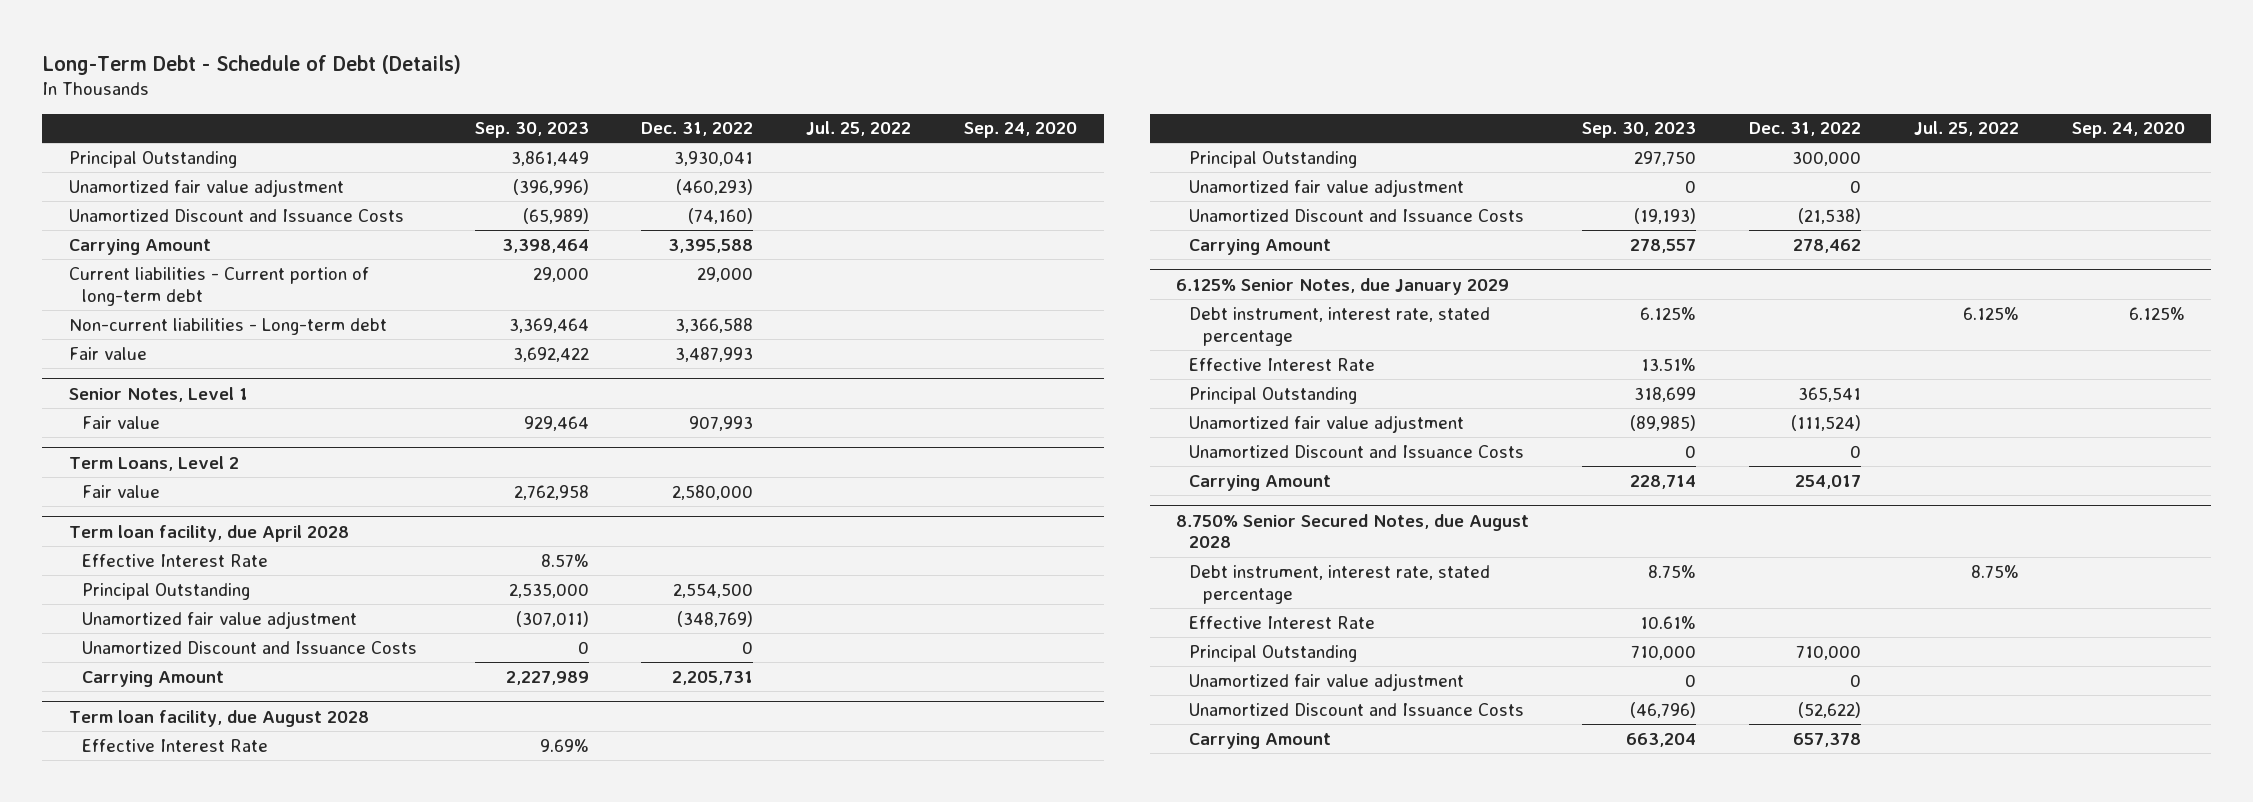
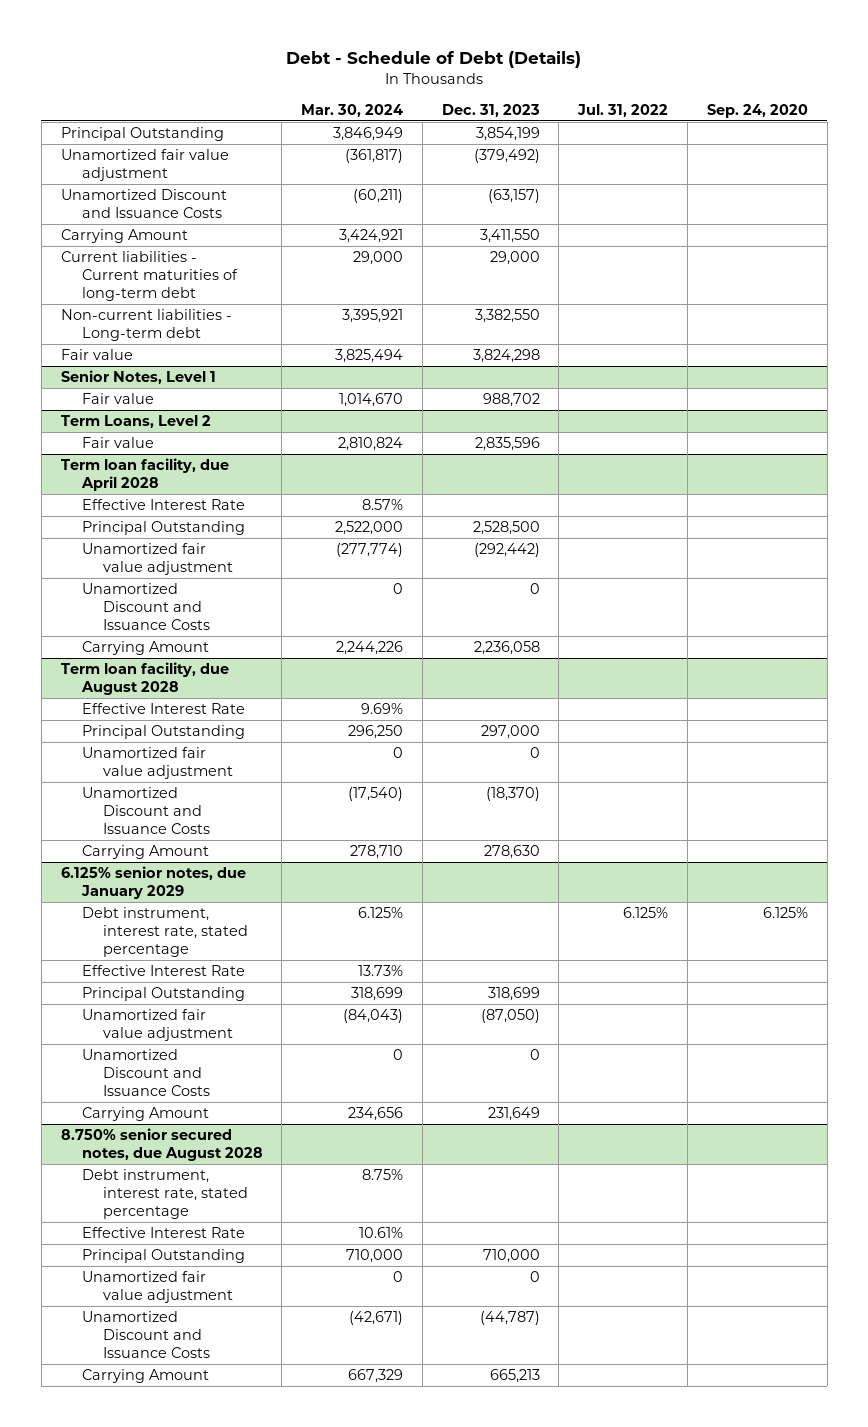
- Long-Term Debt - Schedule of Debt (Details)
+ Debt - Schedule of Debt (Details)
- | Sep. 30, 2023 | Dec. 31, 2022 | Jul. 25, 2022 | Sep. 24, 2020
+ | Mar. 30, 2024 | Dec. 31, 2023 | Jul. 31, 2022 | Sep. 24, 2020
- Current liabilities - Current portion of long-term debt | 29,000 | 29,000 | |
+ Current liabilities - Current maturities of long-term debt | 29,000 | 29,000 | |
- 6.125% Senior Notes, due January 2029
+ 6.125% senior notes, due January 2029
- 8.750% Senior Secured Notes, due August 2028
+ 8.750% senior secured notes, due August 2028

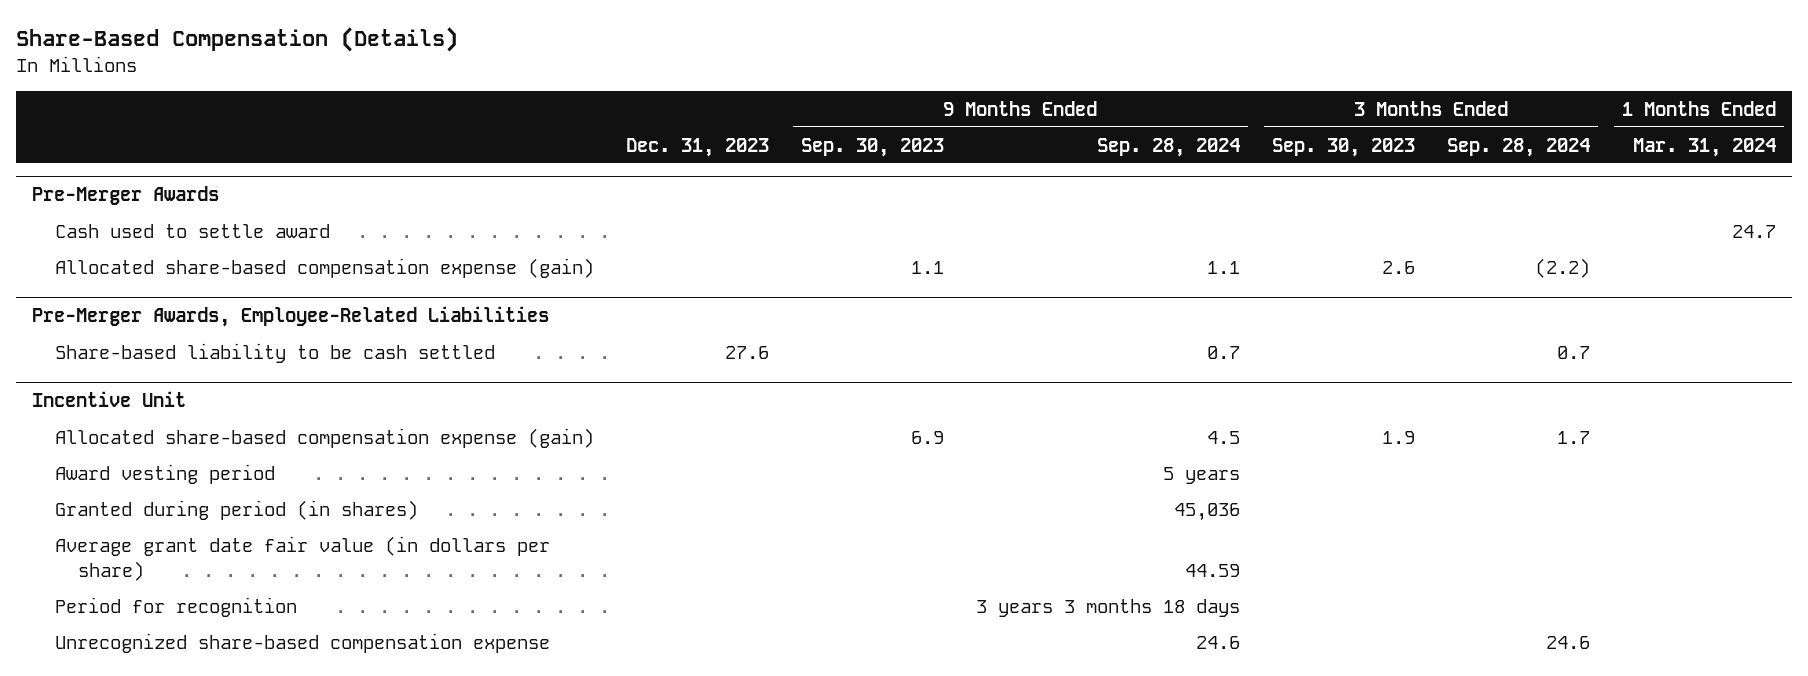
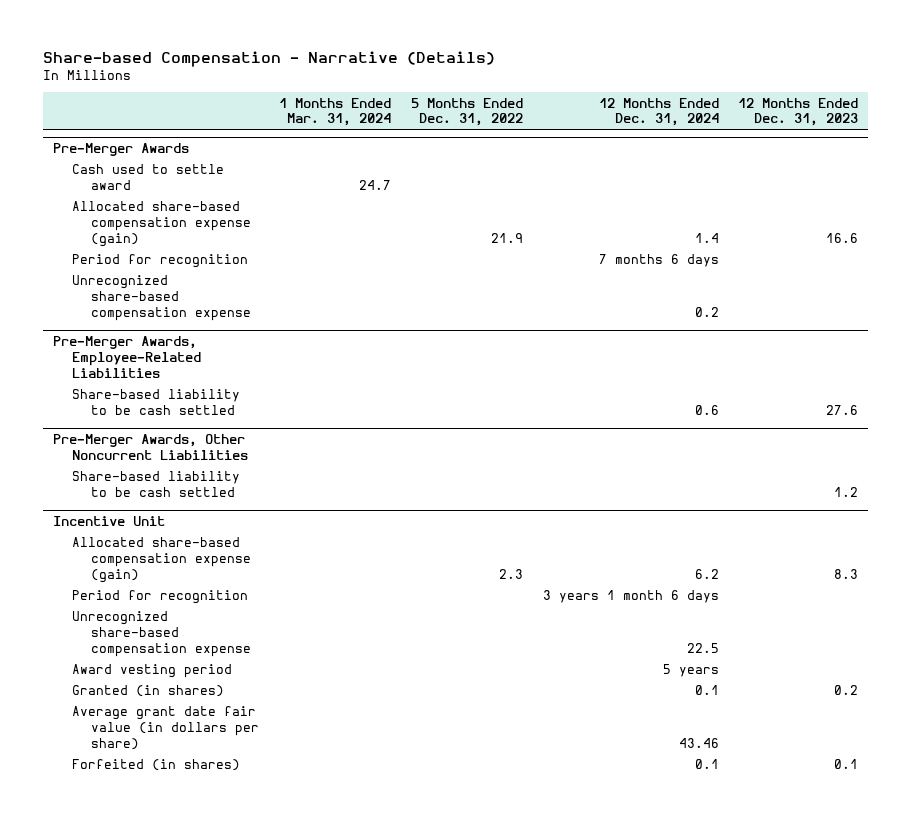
- Share-Based Compensation (Details)
+ Share-based Compensation - Narrative (Details)
- | Dec. 31, 2023 | 9 Months Ended Sep. 30, 2023 | 9 Months Ended Sep. 28, 2024 | 3 Months Ended Sep. 30, 2023 | 3 Months Ended Sep. 28, 2024 | 1 Months Ended Mar. 31, 2024
+ | 1 Months Ended Mar. 31, 2024 | 5 Months Ended Dec. 31, 2022 | 12 Months Ended Dec. 31, 2024 | 12 Months Ended Dec. 31, 2023
@ Pre-Merger Awards
+ Period for recognition | | | 7 months 6 days |
+ Unrecognized share-based compensation expense | | | 0.2 |
+ Pre-Merger Awards, Other Noncurrent Liabilities
+ Share-based liability to be cash settled | | | | 1.2
@ Incentive Unit
- Granted during period (in shares) | | | 45,036 | | |
moved down: Award vesting period | | | 5 years |
+ Granted (in shares) | | | 0.1 | 0.2
moved down: Average grant date fair value (in dollars per share) | | | 43.46 |
+ Forfeited (in shares) | | | 0.1 | 0.1

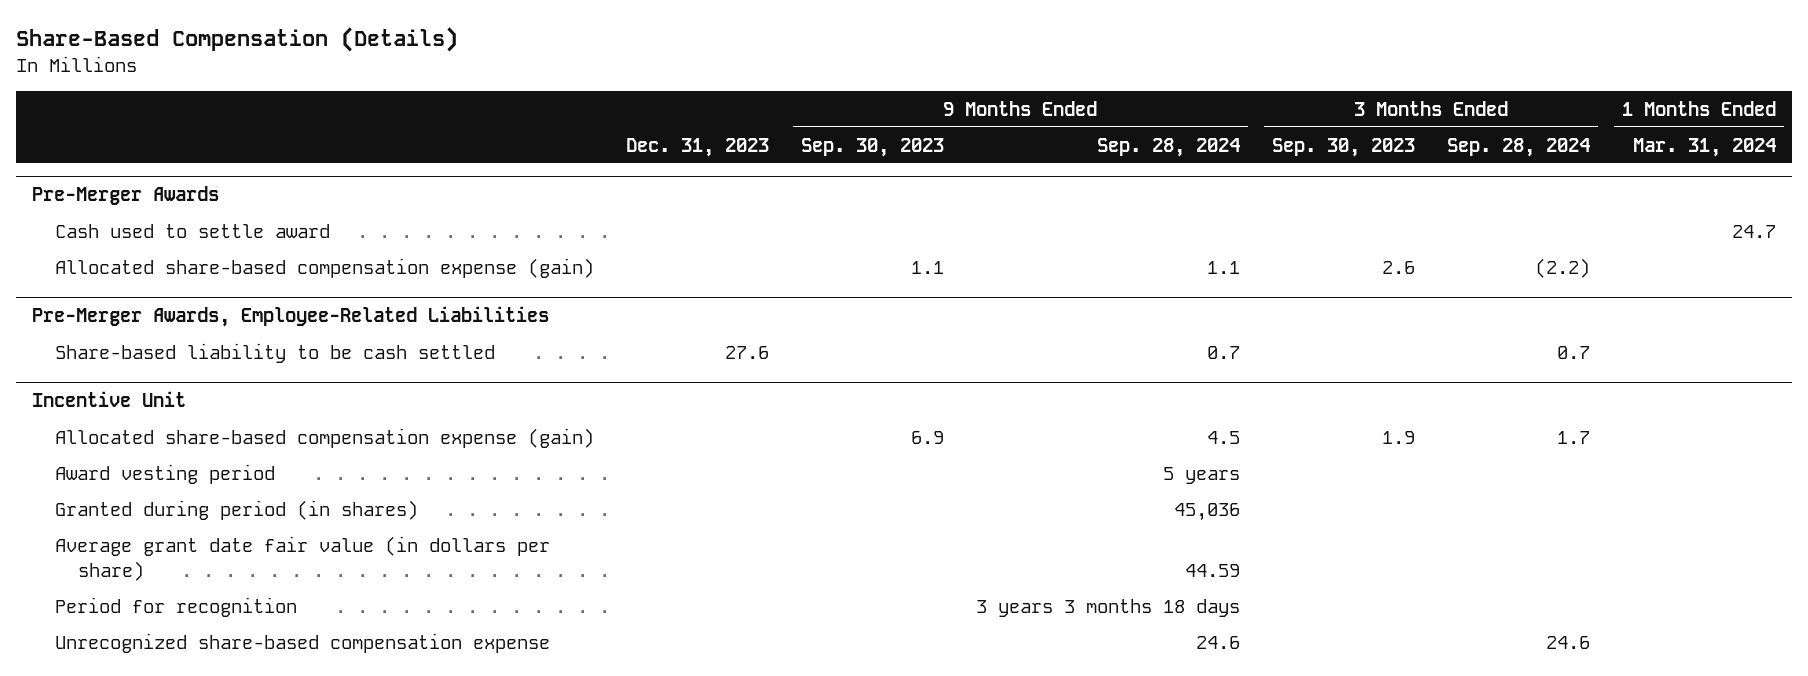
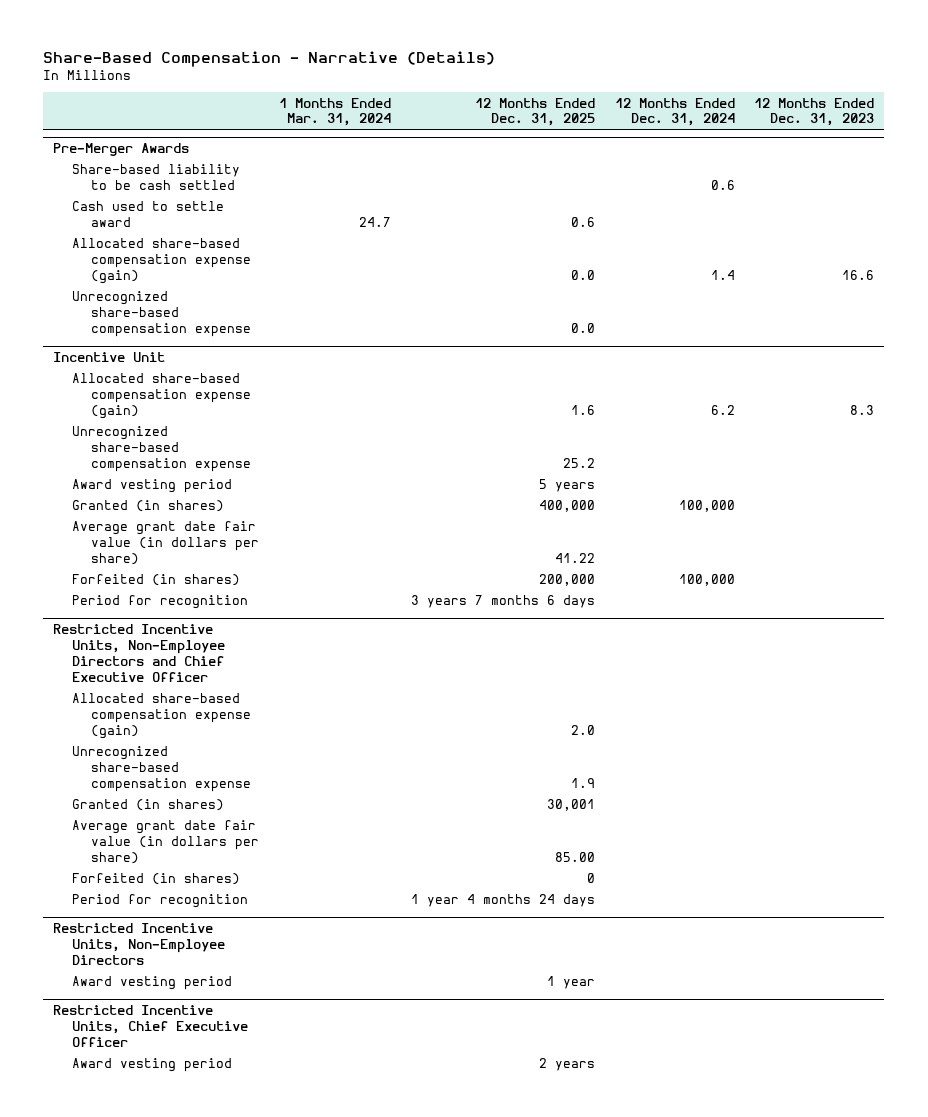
- Share-Based Compensation (Details)
+ Share-Based Compensation - Narrative (Details)
- | Dec. 31, 2023 | 9 Months Ended Sep. 30, 2023 | 9 Months Ended Sep. 28, 2024 | 3 Months Ended Sep. 30, 2023 | 3 Months Ended Sep. 28, 2024 | 1 Months Ended Mar. 31, 2024
+ | 1 Months Ended Mar. 31, 2024 | 12 Months Ended Dec. 31, 2025 | 12 Months Ended Dec. 31, 2024 | 12 Months Ended Dec. 31, 2023
@ Pre-Merger Awards
+ Share-based liability to be cash settled | | | 0.6 |
- Pre-Merger Awards, Employee-Related Liabilities
- Share-based liability to be cash settled | 27.6 | | 0.7 | | 0.7 |
@ Pre-Merger Awards
+ Unrecognized share-based compensation expense | | 0.0 | |
@ Incentive Unit
moved up: Unrecognized share-based compensation expense | | 25.2 | |
- Granted during period (in shares) | | | 45,036 | | |
+ Granted (in shares) | | 400,000 | 100,000 |
+ Forfeited (in shares) | | 200,000 | 100,000 |
+ Restricted Incentive Units, Non-Employee Directors and Chief Executive Officer
+ Allocated share-based compensation expense (gain) | | 2.0 | |
+ Unrecognized share-based compensation expense | | 1.9 | |
+ Granted (in shares) | | 30,001 | |
+ Average grant date fair value (in dollars per share) | | 85.00 | |
+ Forfeited (in shares) | | 0 | |
+ Period for recognition | | 1 year 4 months 24 days | |
+ Restricted Incentive Units, Non-Employee Directors
+ Award vesting period | | 1 year | |
+ Restricted Incentive Units, Chief Executive Officer
+ Award vesting period | | 2 years | |

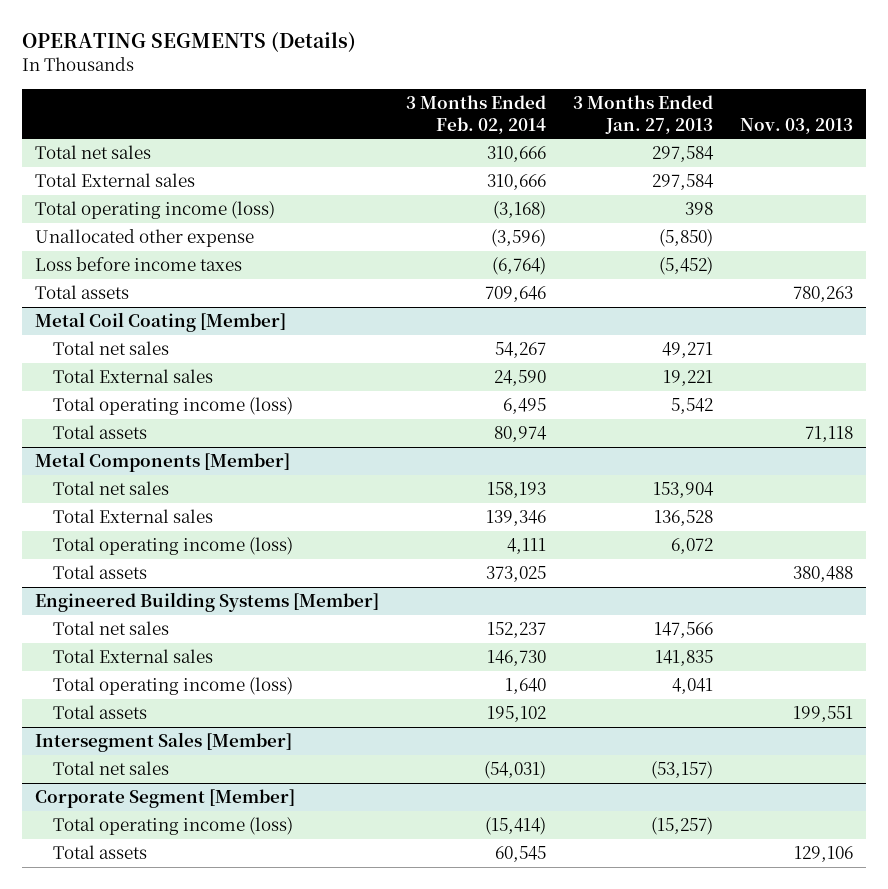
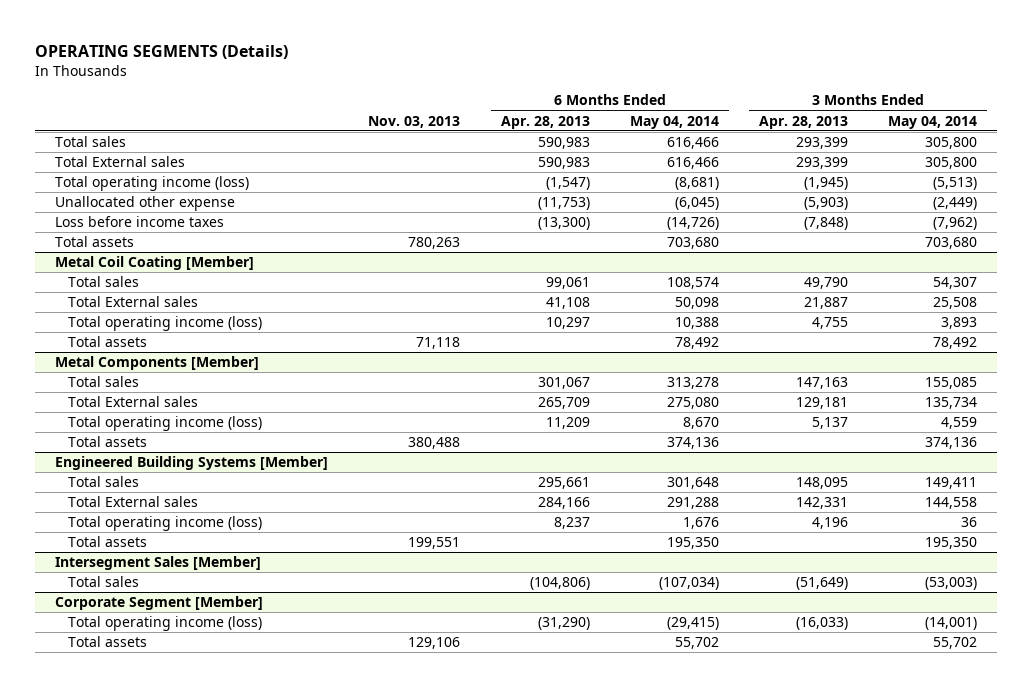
- | 3 Months Ended Feb. 02, 2014 | 3 Months Ended Jan. 27, 2013 | Nov. 03, 2013
+ | Nov. 03, 2013 | 6 Months Ended Apr. 28, 2013 | 6 Months Ended May 04, 2014 | 3 Months Ended Apr. 28, 2013 | 3 Months Ended May 04, 2014
- Total net sales | 310,666 | 297,584 |
+ Total sales | | 590,983 | 616,466 | 293,399 | 305,800
@ Metal Coil Coating [Member]
- Total net sales | 54,267 | 49,271 |
+ Total sales | | 99,061 | 108,574 | 49,790 | 54,307
@ Metal Components [Member]
- Total net sales | 158,193 | 153,904 |
+ Total sales | | 301,067 | 313,278 | 147,163 | 155,085
@ Engineered Building Systems [Member]
- Total net sales | 152,237 | 147,566 |
+ Total sales | | 295,661 | 301,648 | 148,095 | 149,411
@ Intersegment Sales [Member]
- Total net sales | (54,031) | (53,157) |
+ Total sales | | (104,806) | (107,034) | (51,649) | (53,003)

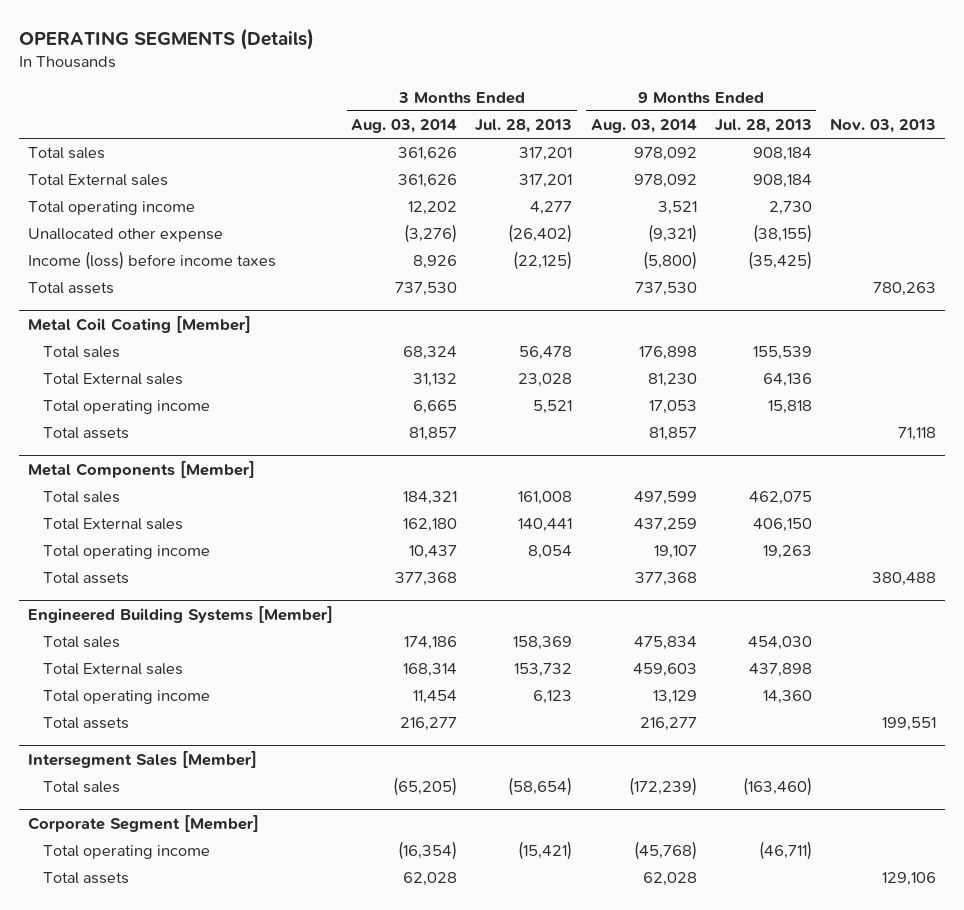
- | Nov. 03, 2013 | 6 Months Ended Apr. 28, 2013 | 6 Months Ended May 04, 2014 | 3 Months Ended Apr. 28, 2013 | 3 Months Ended May 04, 2014
+ | 3 Months Ended Aug. 03, 2014 | 3 Months Ended Jul. 28, 2013 | 9 Months Ended Aug. 03, 2014 | 9 Months Ended Jul. 28, 2013 | Nov. 03, 2013
- Total operating income (loss) | | (1,547) | (8,681) | (1,945) | (5,513)
+ Total operating income | 12,202 | 4,277 | 3,521 | 2,730 |
- Loss before income taxes | | (13,300) | (14,726) | (7,848) | (7,962)
+ Income (loss) before income taxes | 8,926 | (22,125) | (5,800) | (35,425) |
@ Metal Coil Coating [Member]
- Total operating income (loss) | | 10,297 | 10,388 | 4,755 | 3,893
+ Total operating income | 6,665 | 5,521 | 17,053 | 15,818 |
@ Metal Components [Member]
- Total operating income (loss) | | 11,209 | 8,670 | 5,137 | 4,559
+ Total operating income | 10,437 | 8,054 | 19,107 | 19,263 |
@ Engineered Building Systems [Member]
- Total operating income (loss) | | 8,237 | 1,676 | 4,196 | 36
+ Total operating income | 11,454 | 6,123 | 13,129 | 14,360 |
@ Corporate Segment [Member]
- Total operating income (loss) | | (31,290) | (29,415) | (16,033) | (14,001)
+ Total operating income | (16,354) | (15,421) | (45,768) | (46,711) |

